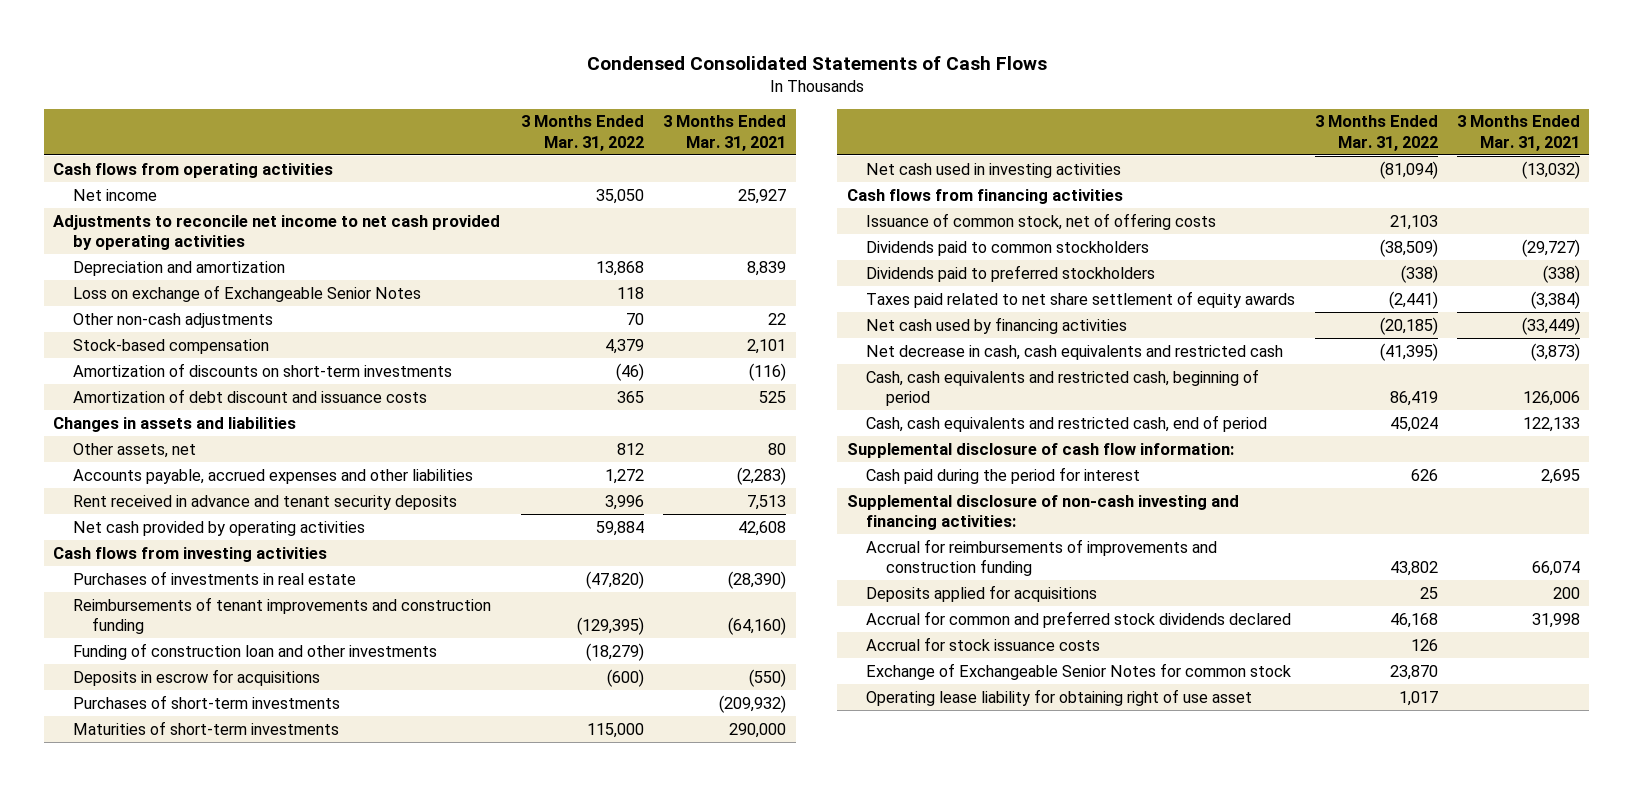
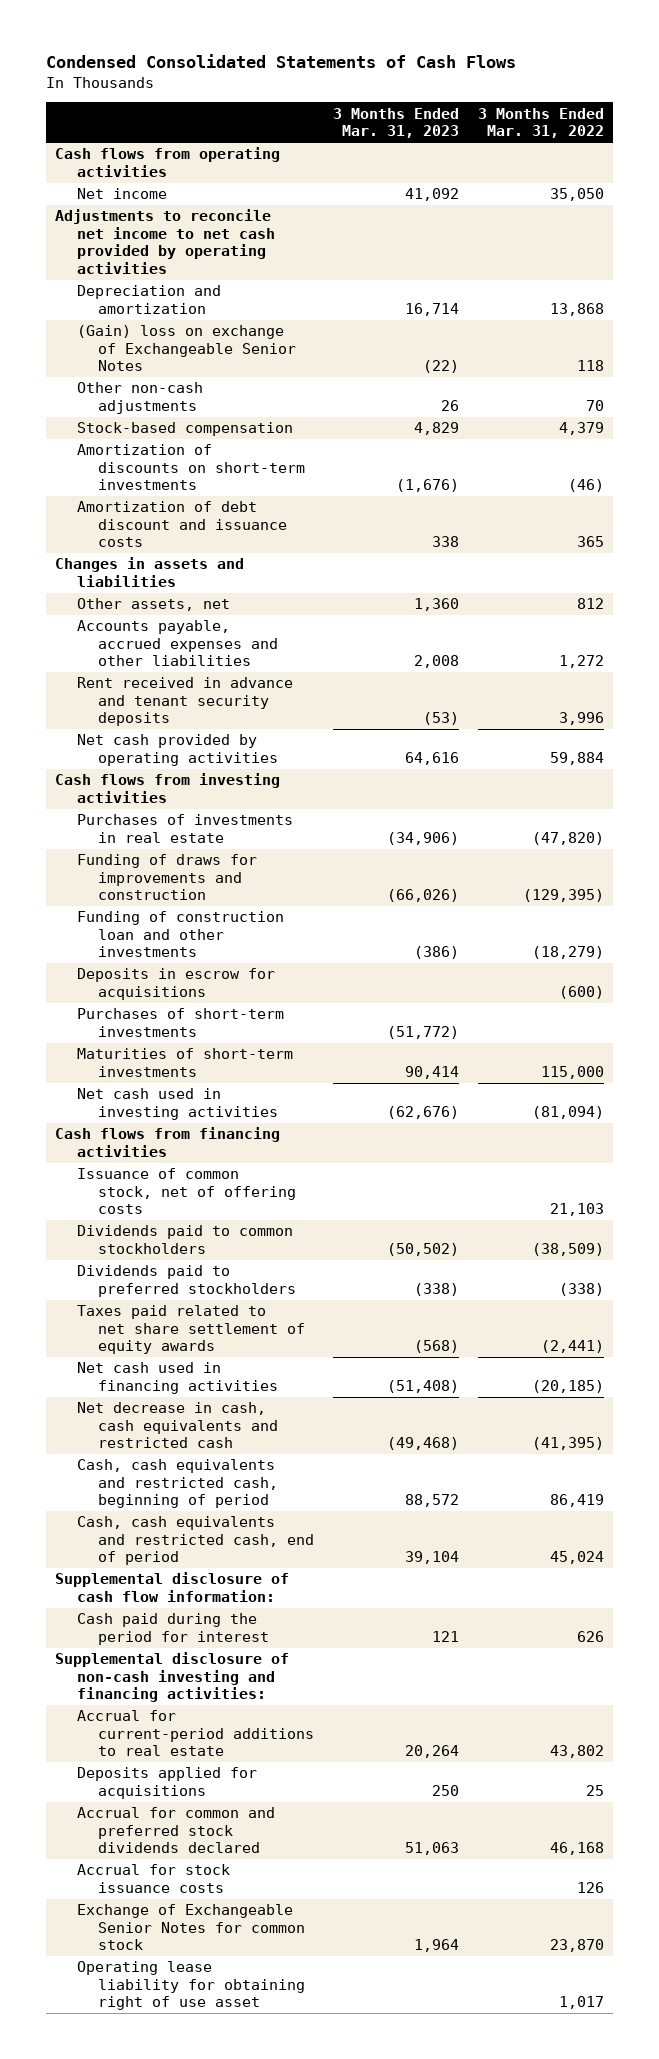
- | 3 Months Ended Mar. 31, 2022 | 3 Months Ended Mar. 31, 2021
+ | 3 Months Ended Mar. 31, 2023 | 3 Months Ended Mar. 31, 2022
- Loss on exchange of Exchangeable Senior Notes | 118 |
+ (Gain) loss on exchange of Exchangeable Senior Notes | (22) | 118
- Reimbursements of tenant improvements and construction funding | (129,395) | (64,160)
+ Funding of draws for improvements and construction | (66,026) | (129,395)
- Net cash used by financing activities | (20,185) | (33,449)
+ Net cash used in financing activities | (51,408) | (20,185)
- Accrual for reimbursements of improvements and construction funding | 43,802 | 66,074
+ Accrual for current-period additions to real estate | 20,264 | 43,802

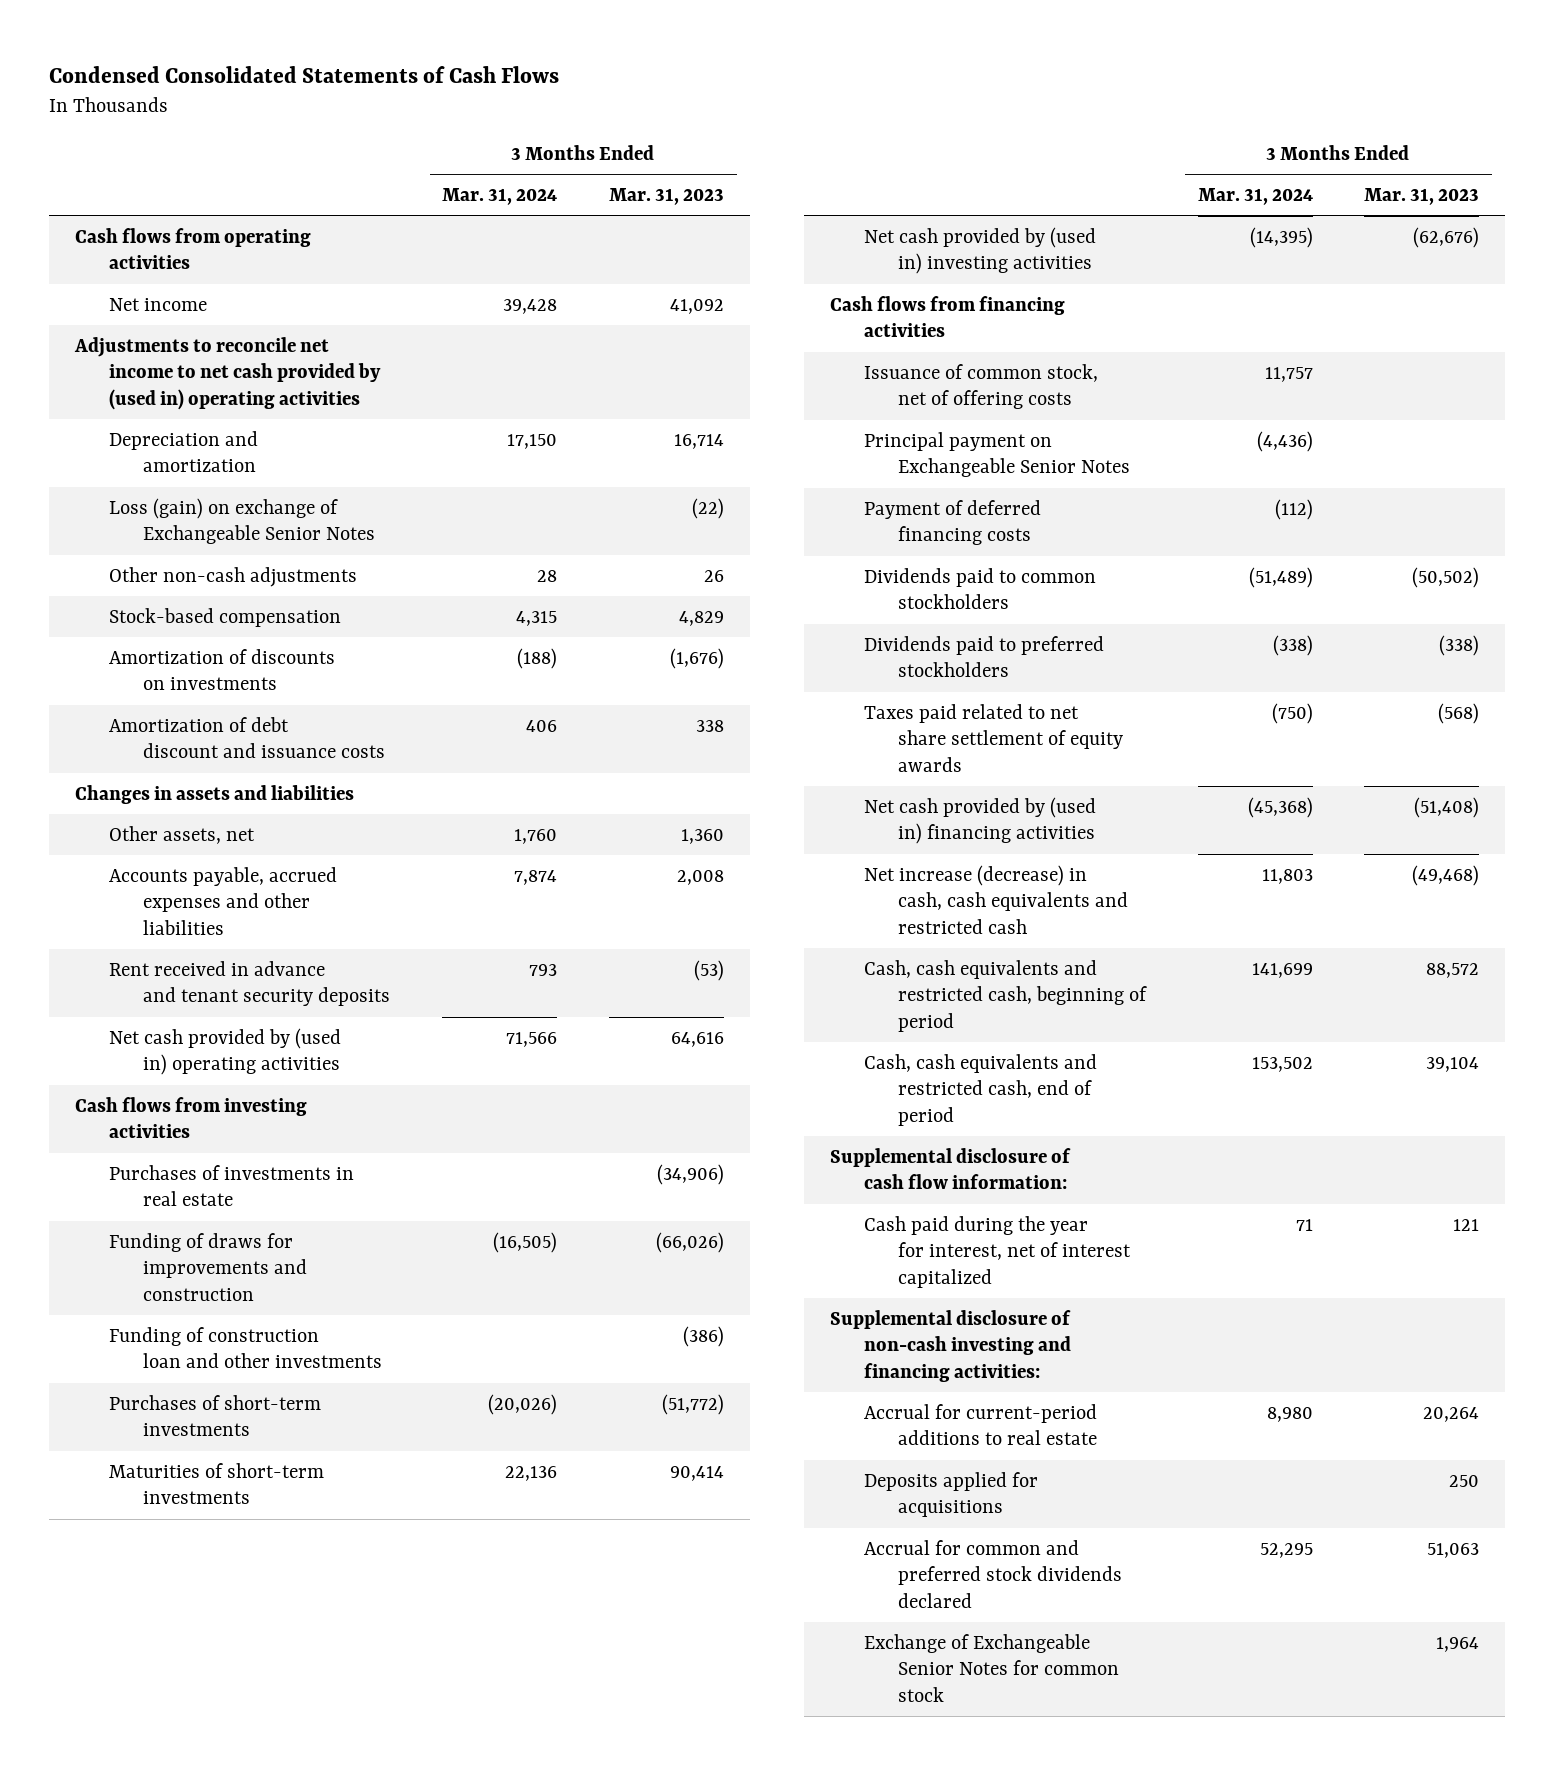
- | 3 Months Ended Mar. 31, 2023 | 3 Months Ended Mar. 31, 2022
+ | 3 Months Ended Mar. 31, 2024 | 3 Months Ended Mar. 31, 2023
- Adjustments to reconcile net income to net cash provided by operating activities
+ Adjustments to reconcile net income to net cash provided by (used in) operating activities
- (Gain) loss on exchange of Exchangeable Senior Notes | (22) | 118
+ Loss (gain) on exchange of Exchangeable Senior Notes | | (22)
- Amortization of discounts on short-term investments | (1,676) | (46)
+ Amortization of discounts on investments | (188) | (1,676)
- Net cash provided by operating activities | 64,616 | 59,884
+ Net cash provided by (used in) operating activities | 71,566 | 64,616
- Deposits in escrow for acquisitions | | (600)
- Net cash used in investing activities | (62,676) | (81,094)
+ Net cash provided by (used in) investing activities | (14,395) | (62,676)
+ Principal payment on Exchangeable Senior Notes | (4,436) |
+ Payment of deferred financing costs | (112) |
- Net cash used in financing activities | (51,408) | (20,185)
- Net decrease in cash, cash equivalents and restricted cash | (49,468) | (41,395)
+ Net cash provided by (used in) financing activities | (45,368) | (51,408)
+ Net increase (decrease) in cash, cash equivalents and restricted cash | 11,803 | (49,468)
- Cash paid during the period for interest | 121 | 626
+ Cash paid during the year for interest, net of interest capitalized | 71 | 121
- Accrual for stock issuance costs | | 126
- Operating lease liability for obtaining right of use asset | | 1,017

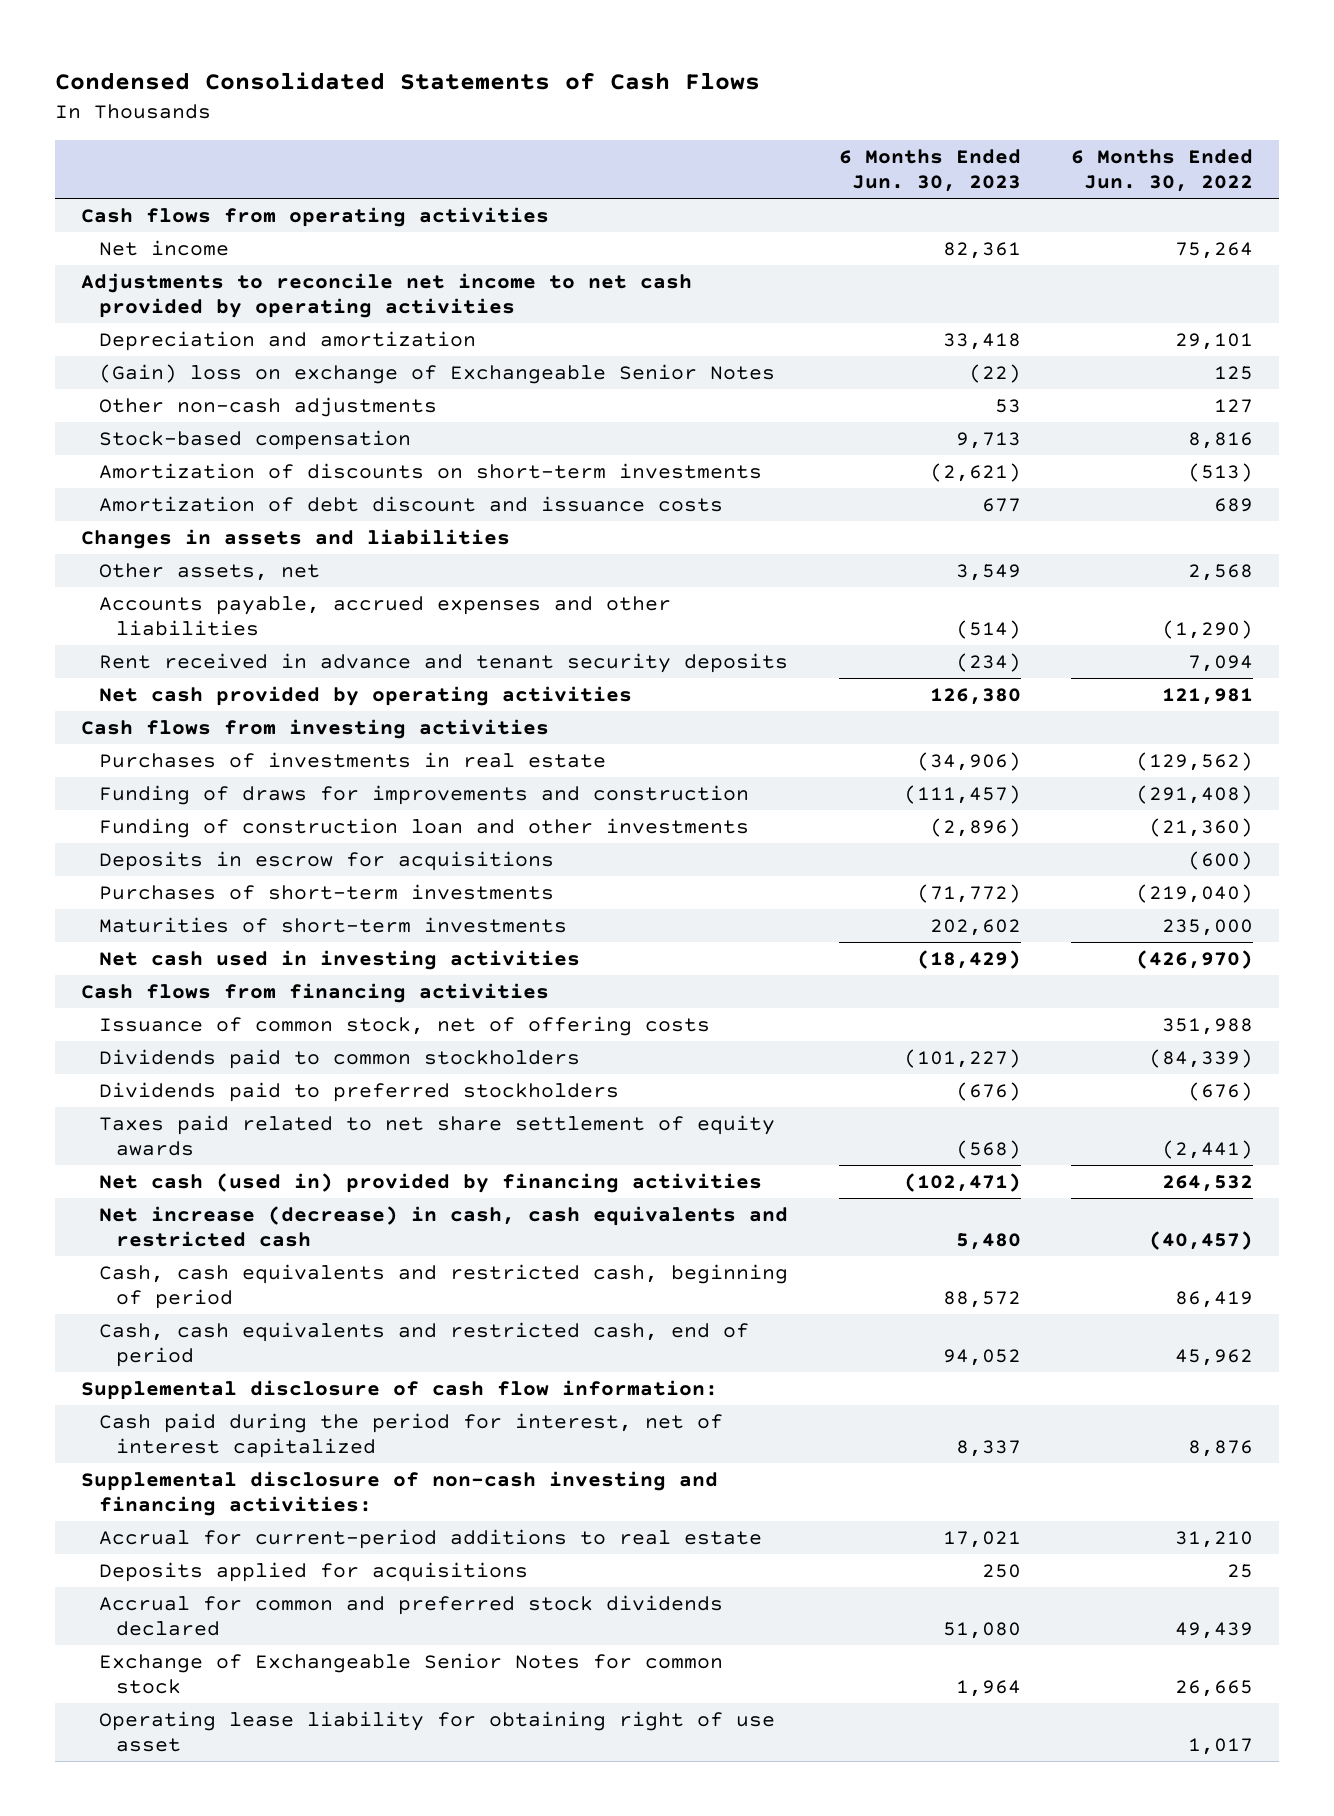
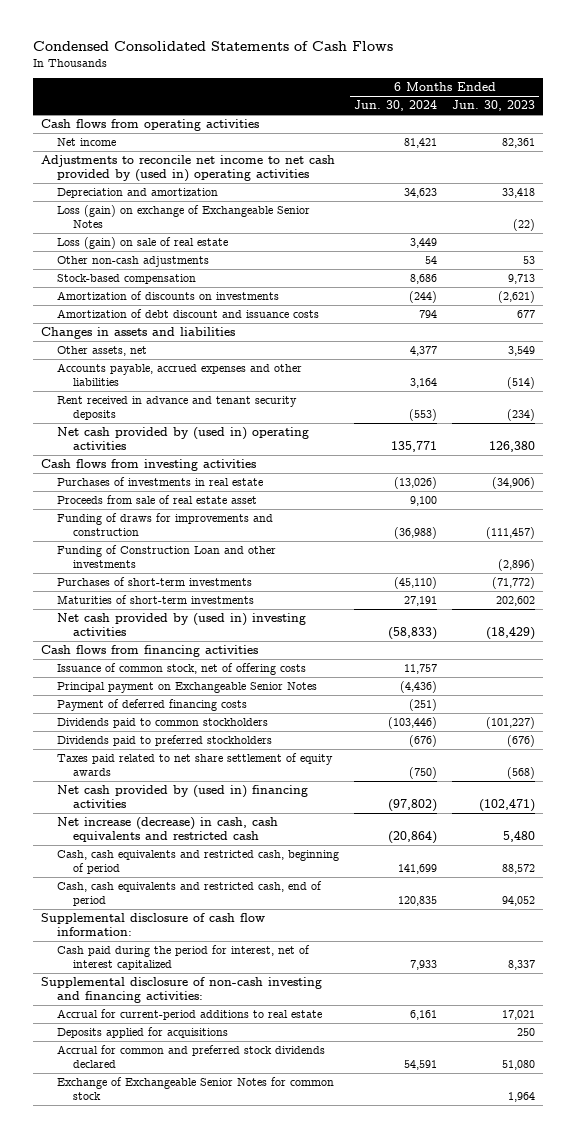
- | 6 Months Ended Jun. 30, 2023 | 6 Months Ended Jun. 30, 2022
+ | 6 Months Ended Jun. 30, 2024 | 6 Months Ended Jun. 30, 2023
- Adjustments to reconcile net income to net cash provided by operating activities
+ Adjustments to reconcile net income to net cash provided by (used in) operating activities
- (Gain) loss on exchange of Exchangeable Senior Notes | (22) | 125
+ Loss (gain) on exchange of Exchangeable Senior Notes | | (22)
+ Loss (gain) on sale of real estate | 3,449 |
- Amortization of discounts on short-term investments | (2,621) | (513)
+ Amortization of discounts on investments | (244) | (2,621)
- Net cash provided by operating activities | 126,380 | 121,981
+ Net cash provided by (used in) operating activities | 135,771 | 126,380
+ Proceeds from sale of real estate asset | 9,100 |
- Funding of construction loan and other investments | (2,896) | (21,360)
- Deposits in escrow for acquisitions | | (600)
+ Funding of Construction Loan and other investments | | (2,896)
- Net cash used in investing activities | (18,429) | (426,970)
+ Net cash provided by (used in) investing activities | (58,833) | (18,429)
+ Principal payment on Exchangeable Senior Notes | (4,436) |
+ Payment of deferred financing costs | (251) |
- Net cash (used in) provided by financing activities | (102,471) | 264,532
+ Net cash provided by (used in) financing activities | (97,802) | (102,471)
- Operating lease liability for obtaining right of use asset | | 1,017

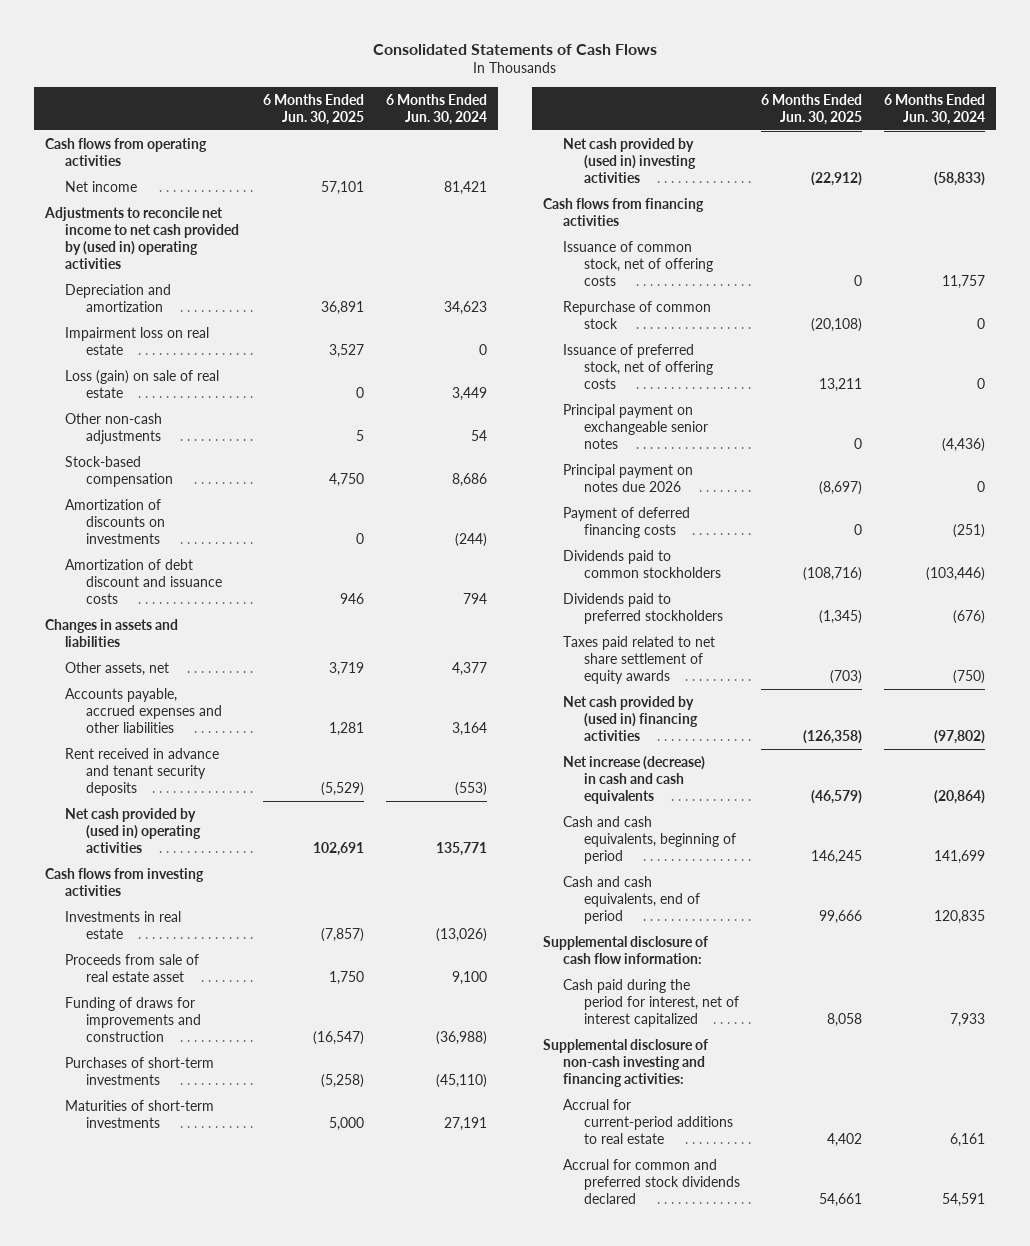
- Condensed Consolidated Statements of Cash Flows
+ Consolidated Statements of Cash Flows
- | 6 Months Ended Jun. 30, 2024 | 6 Months Ended Jun. 30, 2023
+ | 6 Months Ended Jun. 30, 2025 | 6 Months Ended Jun. 30, 2024
- Loss (gain) on exchange of Exchangeable Senior Notes | | (22)
+ Impairment loss on real estate | 3,527 | 0
- Purchases of investments in real estate | (13,026) | (34,906)
+ Investments in real estate | (7,857) | (13,026)
- Funding of Construction Loan and other investments | | (2,896)
- Principal payment on Exchangeable Senior Notes | (4,436) |
+ Repurchase of common stock | (20,108) | 0
+ Issuance of preferred stock, net of offering costs | 13,211 | 0
+ Principal payment on exchangeable senior notes | 0 | (4,436)
+ Principal payment on notes due 2026 | (8,697) | 0
- Net increase (decrease) in cash, cash equivalents and restricted cash | (20,864) | 5,480
- Cash, cash equivalents and restricted cash, beginning of period | 141,699 | 88,572
- Cash, cash equivalents and restricted cash, end of period | 120,835 | 94,052
+ Net increase (decrease) in cash and cash equivalents | (46,579) | (20,864)
+ Cash and cash equivalents, beginning of period | 146,245 | 141,699
+ Cash and cash equivalents, end of period | 99,666 | 120,835
- Deposits applied for acquisitions | | 250
- Exchange of Exchangeable Senior Notes for common stock | | 1,964

